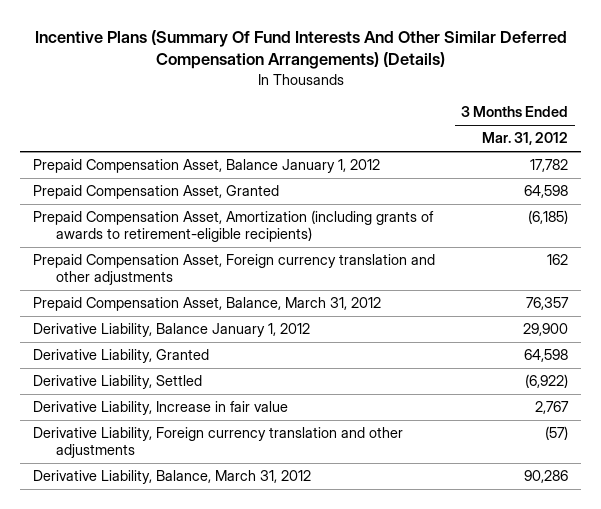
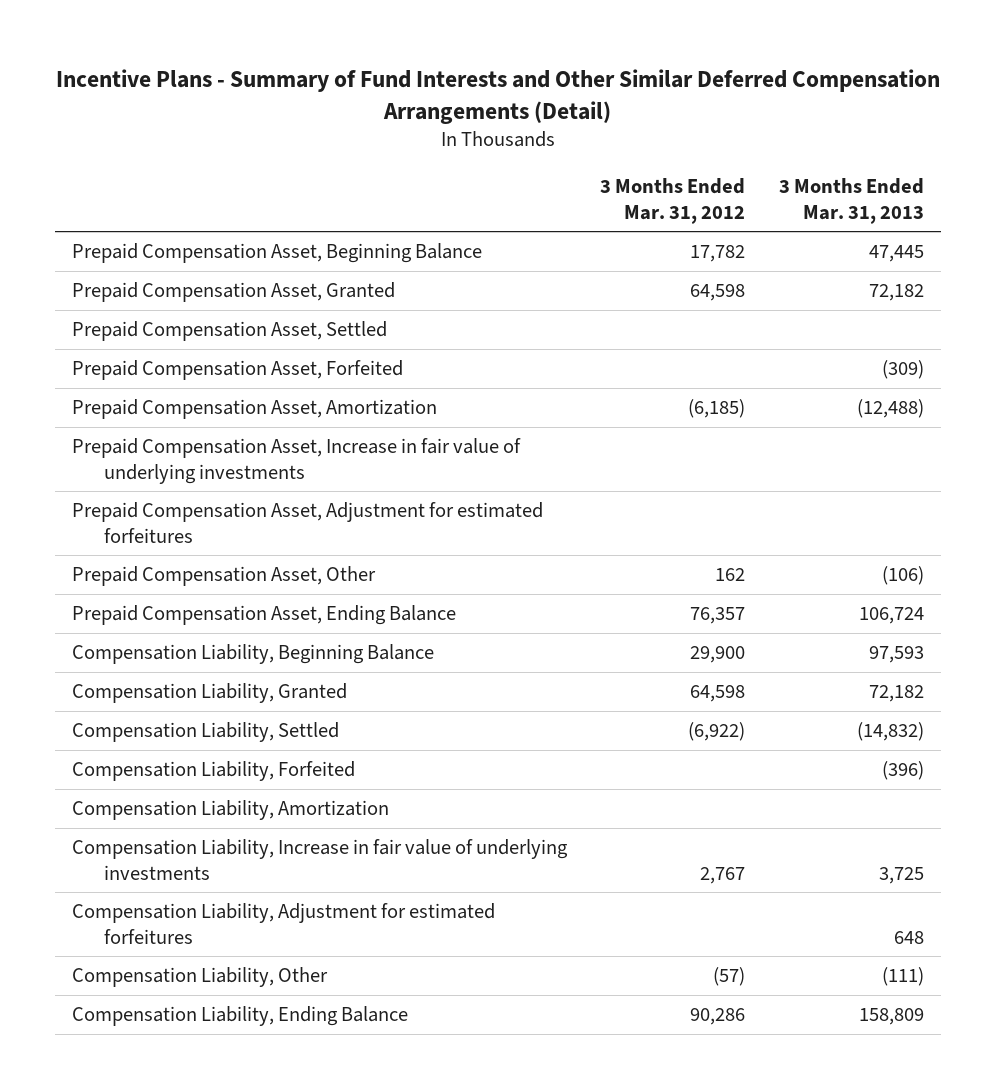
- Incentive Plans (Summary Of Fund Interests And Other Similar Deferred Compensation Arrangements) (Details)
+ Incentive Plans - Summary of Fund Interests and Other Similar Deferred Compensation Arrangements (Detail)
- | 3 Months Ended Mar. 31, 2012
+ | 3 Months Ended Mar. 31, 2012 | 3 Months Ended Mar. 31, 2013
- Prepaid Compensation Asset, Balance January 1, 2012 | 17,782
+ Prepaid Compensation Asset, Beginning Balance | 17,782 | 47,445
- Prepaid Compensation Asset, Amortization (including grants of awards to retirement-eligible recipients) | (6,185)
- Prepaid Compensation Asset, Foreign currency translation and other adjustments | 162
- Prepaid Compensation Asset, Balance, March 31, 2012 | 76,357
- Derivative Liability, Balance January 1, 2012 | 29,900
- Derivative Liability, Granted | 64,598
- Derivative Liability, Settled | (6,922)
- Derivative Liability, Increase in fair value | 2,767
- Derivative Liability, Foreign currency translation and other adjustments | (57)
- Derivative Liability, Balance, March 31, 2012 | 90,286
+ Prepaid Compensation Asset, Settled
+ Prepaid Compensation Asset, Forfeited | | (309)
+ Prepaid Compensation Asset, Amortization | (6,185) | (12,488)
+ Prepaid Compensation Asset, Increase in fair value of underlying investments
+ Prepaid Compensation Asset, Adjustment for estimated forfeitures
+ Prepaid Compensation Asset, Other | 162 | (106)
+ Prepaid Compensation Asset, Ending Balance | 76,357 | 106,724
+ Compensation Liability, Beginning Balance | 29,900 | 97,593
+ Compensation Liability, Granted | 64,598 | 72,182
+ Compensation Liability, Settled | (6,922) | (14,832)
+ Compensation Liability, Forfeited | | (396)
+ Compensation Liability, Amortization
+ Compensation Liability, Increase in fair value of underlying investments | 2,767 | 3,725
+ Compensation Liability, Adjustment for estimated forfeitures | | 648
+ Compensation Liability, Other | (57) | (111)
+ Compensation Liability, Ending Balance | 90,286 | 158,809

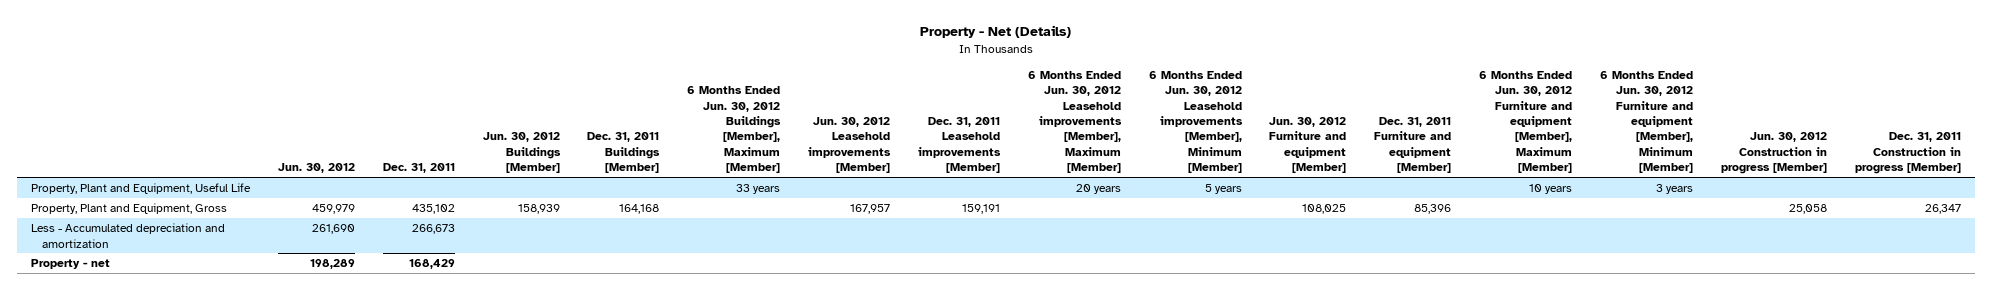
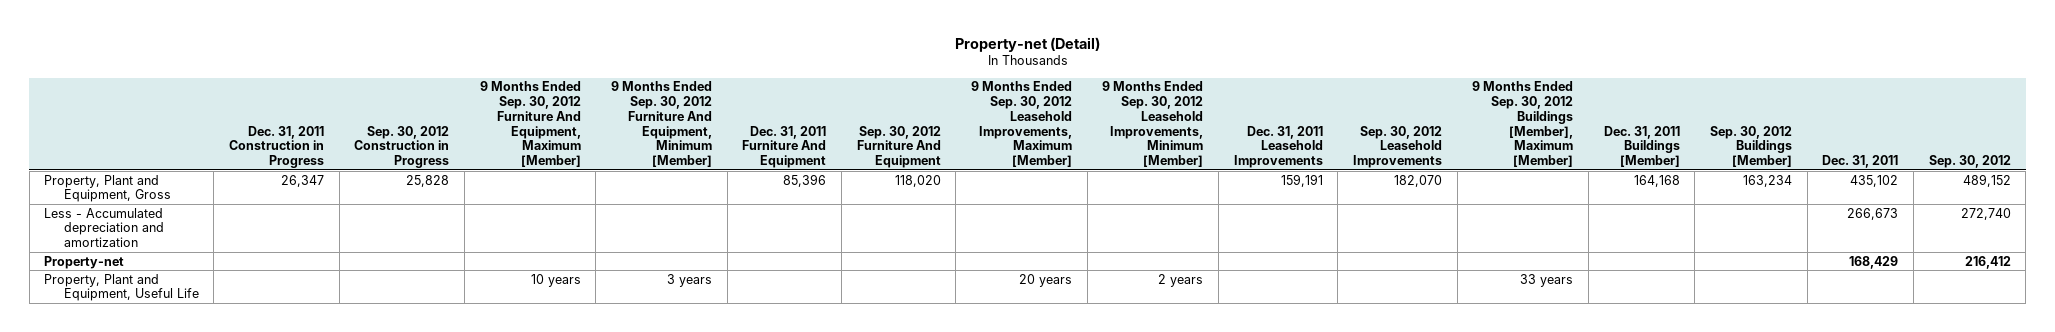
- Property - Net (Details)
+ Property-net (Detail)
- | Jun. 30, 2012 | Dec. 31, 2011 | Jun. 30, 2012 Buildings [Member] | Dec. 31, 2011 Buildings [Member] | 6 Months Ended Jun. 30, 2012 Buildings [Member], Maximum [Member] | Jun. 30, 2012 Leasehold improvements [Member] | Dec. 31, 2011 Leasehold improvements [Member] | 6 Months Ended Jun. 30, 2012 Leasehold improvements [Member], Maximum [Member] | 6 Months Ended Jun. 30, 2012 Leasehold improvements [Member], Minimum [Member] | Jun. 30, 2012 Furniture and equipment [Member] | Dec. 31, 2011 Furniture and equipment [Member] | 6 Months Ended Jun. 30, 2012 Furniture and equipment [Member], Maximum [Member] | 6 Months Ended Jun. 30, 2012 Furniture and equipment [Member], Minimum [Member] | Jun. 30, 2012 Construction in progress [Member] | Dec. 31, 2011 Construction in progress [Member]
+ | Dec. 31, 2011 Construction in Progress | Sep. 30, 2012 Construction in Progress | 9 Months Ended Sep. 30, 2012 Furniture And Equipment, Maximum [Member] | 9 Months Ended Sep. 30, 2012 Furniture And Equipment, Minimum [Member] | Dec. 31, 2011 Furniture And Equipment | Sep. 30, 2012 Furniture And Equipment | 9 Months Ended Sep. 30, 2012 Leasehold Improvements, Maximum [Member] | 9 Months Ended Sep. 30, 2012 Leasehold Improvements, Minimum [Member] | Dec. 31, 2011 Leasehold Improvements | Sep. 30, 2012 Leasehold Improvements | 9 Months Ended Sep. 30, 2012 Buildings [Member], Maximum [Member] | Dec. 31, 2011 Buildings [Member] | Sep. 30, 2012 Buildings [Member] | Dec. 31, 2011 | Sep. 30, 2012
- Property - net | 198,289 | 168,429 | | | | | | | | | | | | |
+ Property-net | | | | | | | | | | | | | | 168,429 | 216,412
moved down: Property, Plant and Equipment, Useful Life | | | 10 years | 3 years | | | 20 years | 2 years | | | 33 years | | | |

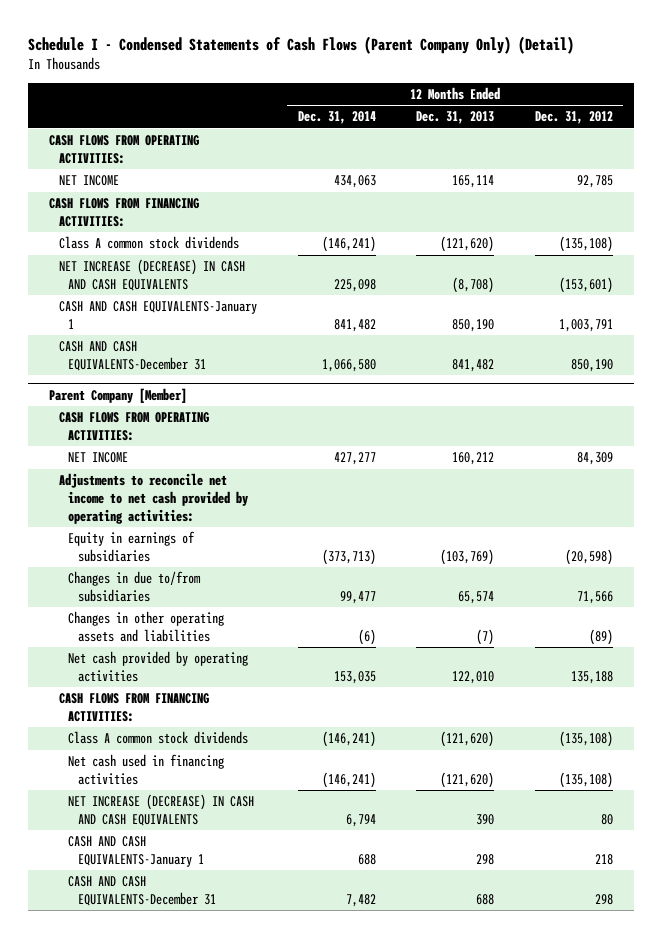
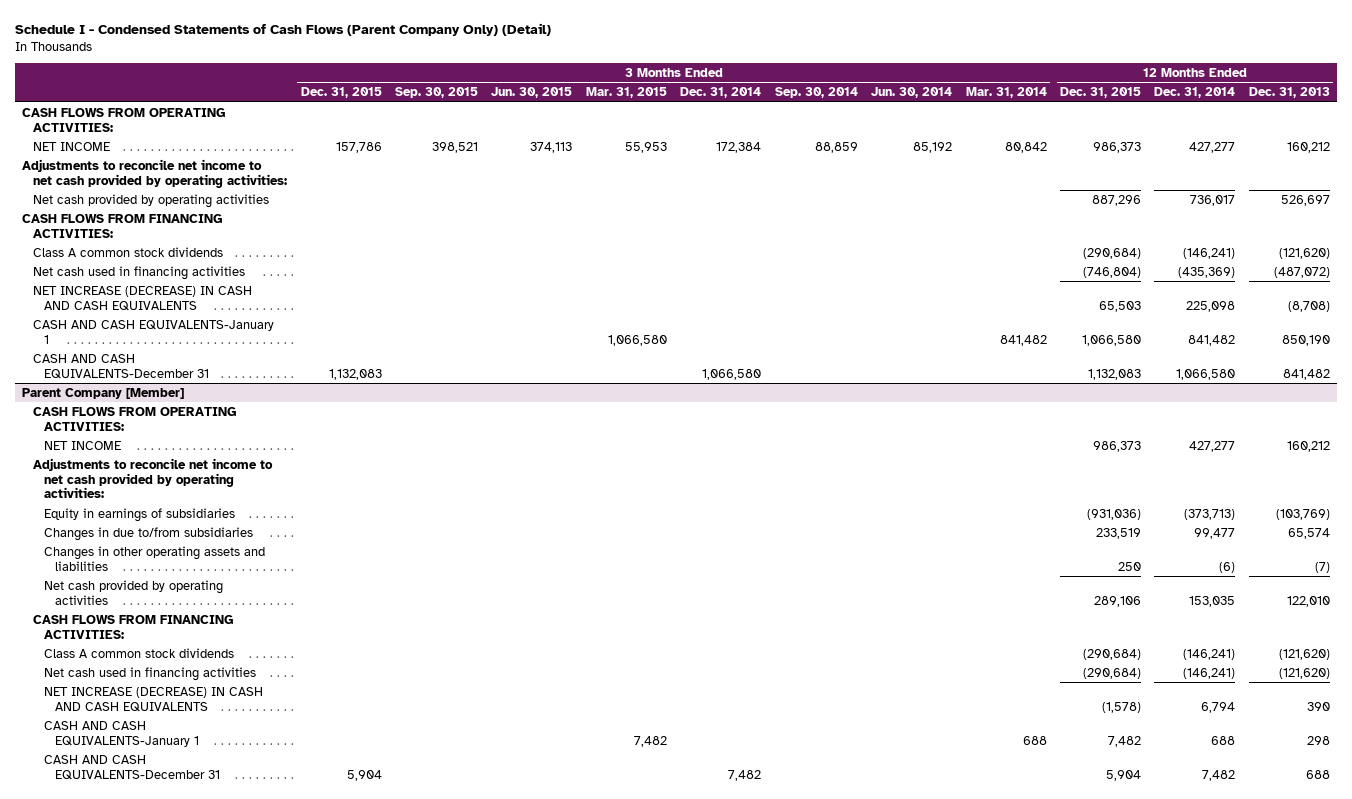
- | 12 Months Ended Dec. 31, 2014 | 12 Months Ended Dec. 31, 2013 | 12 Months Ended Dec. 31, 2012
+ | 3 Months Ended Dec. 31, 2015 | 3 Months Ended Sep. 30, 2015 | 3 Months Ended Jun. 30, 2015 | 3 Months Ended Mar. 31, 2015 | 3 Months Ended Dec. 31, 2014 | 3 Months Ended Sep. 30, 2014 | 3 Months Ended Jun. 30, 2014 | 3 Months Ended Mar. 31, 2014 | 12 Months Ended Dec. 31, 2015 | 12 Months Ended Dec. 31, 2014 | 12 Months Ended Dec. 31, 2013
- NET INCOME | 434,063 | 165,114 | 92,785
+ NET INCOME | 157,786 | 398,521 | 374,113 | 55,953 | 172,384 | 88,859 | 85,192 | 80,842 | 986,373 | 427,277 | 160,212
+ Adjustments to reconcile net income to net cash provided by operating activities:
+ Net cash provided by operating activities | | | | | | | | | 887,296 | 736,017 | 526,697
+ Net cash used in financing activities | | | | | | | | | (746,804) | (435,369) | (487,072)

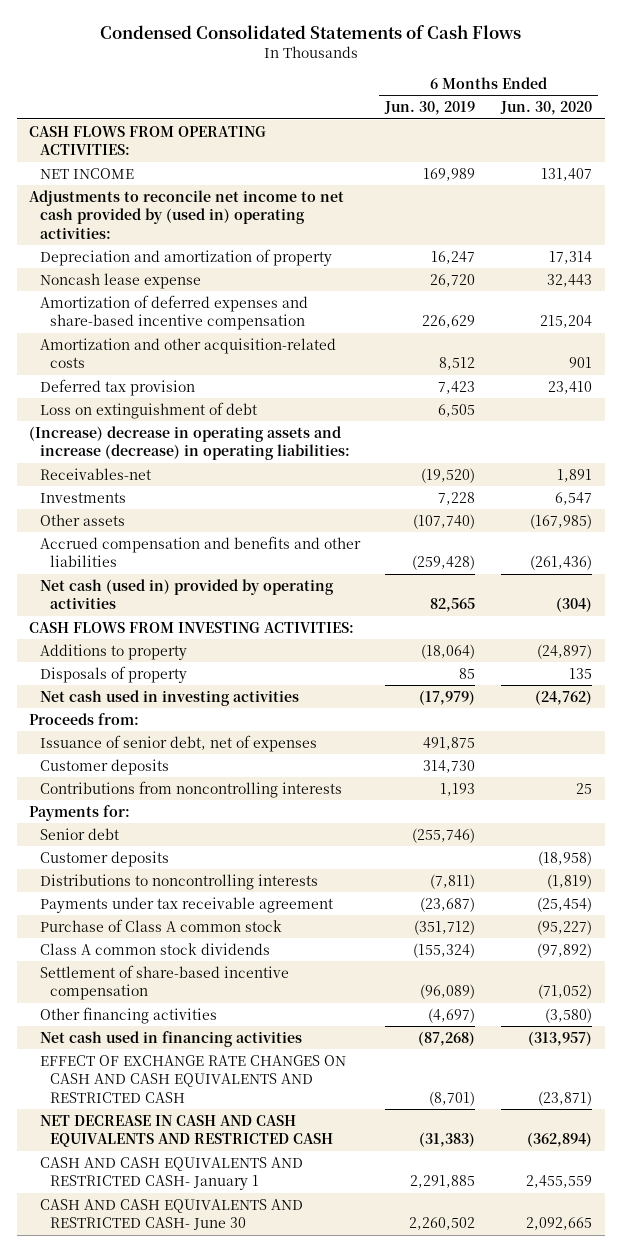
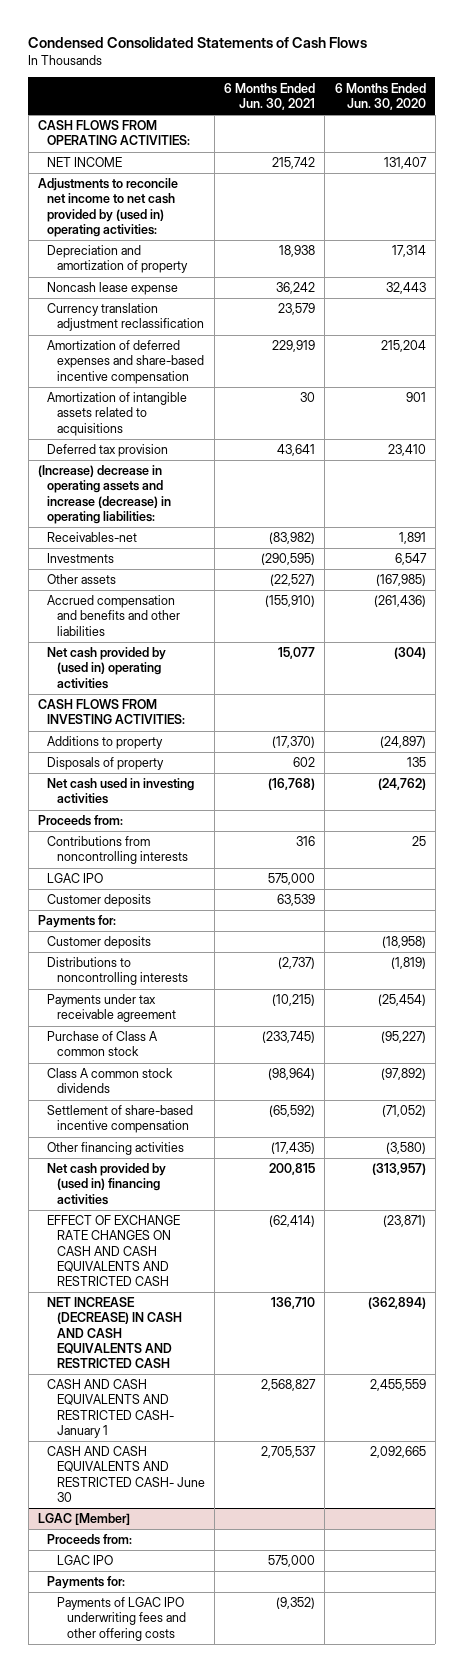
- | 6 Months Ended Jun. 30, 2019 | 6 Months Ended Jun. 30, 2020
+ | 6 Months Ended Jun. 30, 2021 | 6 Months Ended Jun. 30, 2020
+ Currency translation adjustment reclassification | 23,579 |
- Amortization and other acquisition-related costs | 8,512 | 901
+ Amortization of intangible assets related to acquisitions | 30 | 901
- Loss on extinguishment of debt | 6,505 |
- Net cash (used in) provided by operating activities | 82,565 | (304)
+ Net cash provided by (used in) operating activities | 15,077 | (304)
- Issuance of senior debt, net of expenses | 491,875 |
+ LGAC IPO | 575,000 |
moved down: Customer deposits | 63,539 |
- Senior debt | (255,746) |
- Net cash used in financing activities | (87,268) | (313,957)
+ Net cash provided by (used in) financing activities | 200,815 | (313,957)
- NET DECREASE IN CASH AND CASH EQUIVALENTS AND RESTRICTED CASH | (31,383) | (362,894)
+ NET INCREASE (DECREASE) IN CASH AND CASH EQUIVALENTS AND RESTRICTED CASH | 136,710 | (362,894)
+ LGAC [Member]
+ Proceeds from:
+ LGAC IPO | 575,000 |
+ Payments for:
+ Payments of LGAC IPO underwriting fees and other offering costs | (9,352) |

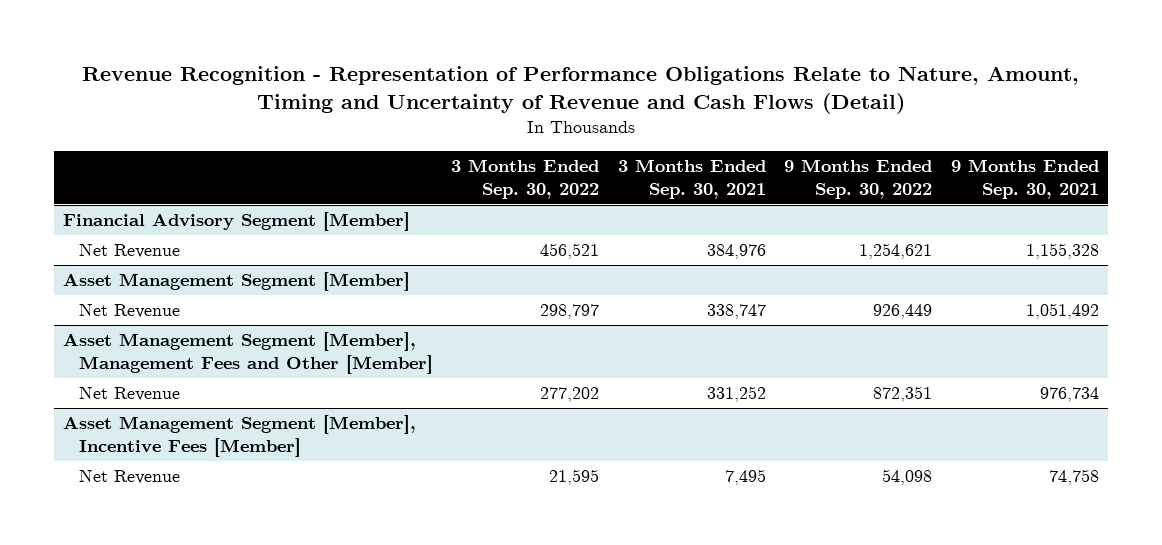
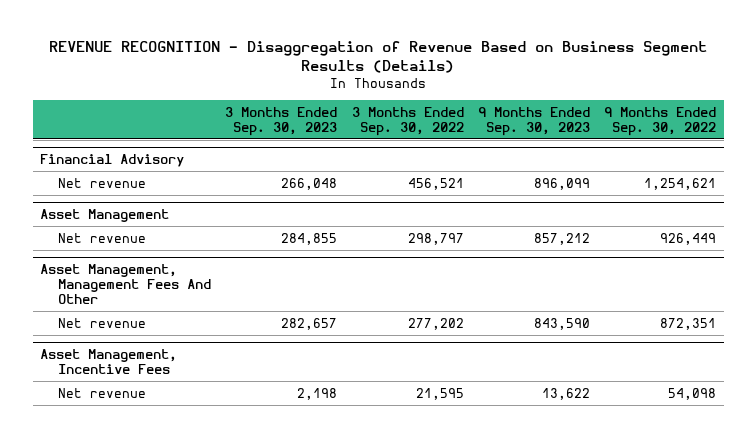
- Revenue Recognition - Representation of Performance Obligations Relate to Nature, Amount, Timing and Uncertainty of Revenue and Cash Flows (Detail)
+ REVENUE RECOGNITION - Disaggregation of Revenue Based on Business Segment Results (Details)
- | 3 Months Ended Sep. 30, 2022 | 3 Months Ended Sep. 30, 2021 | 9 Months Ended Sep. 30, 2022 | 9 Months Ended Sep. 30, 2021
+ | 3 Months Ended Sep. 30, 2023 | 3 Months Ended Sep. 30, 2022 | 9 Months Ended Sep. 30, 2023 | 9 Months Ended Sep. 30, 2022
- Financial Advisory Segment [Member]
- Net Revenue | 456,521 | 384,976 | 1,254,621 | 1,155,328
- Asset Management Segment [Member]
- Net Revenue | 298,797 | 338,747 | 926,449 | 1,051,492
- Asset Management Segment [Member], Management Fees and Other [Member]
- Net Revenue | 277,202 | 331,252 | 872,351 | 976,734
- Asset Management Segment [Member], Incentive Fees [Member]
- Net Revenue | 21,595 | 7,495 | 54,098 | 74,758
+ Financial Advisory
+ Net revenue | 266,048 | 456,521 | 896,099 | 1,254,621
+ Asset Management
+ Net revenue | 284,855 | 298,797 | 857,212 | 926,449
+ Asset Management, Management Fees And Other
+ Net revenue | 282,657 | 277,202 | 843,590 | 872,351
+ Asset Management, Incentive Fees
+ Net revenue | 2,198 | 21,595 | 13,622 | 54,098

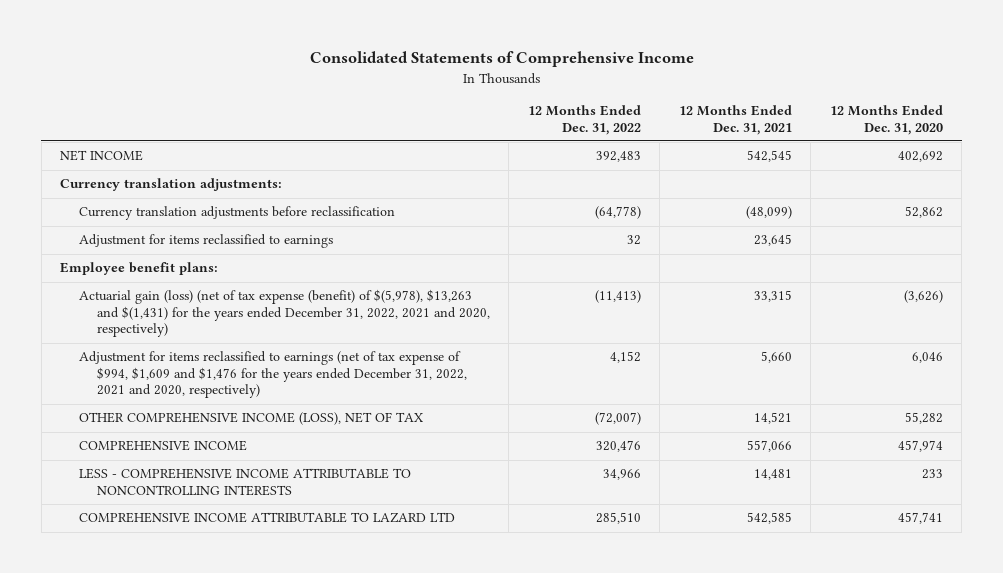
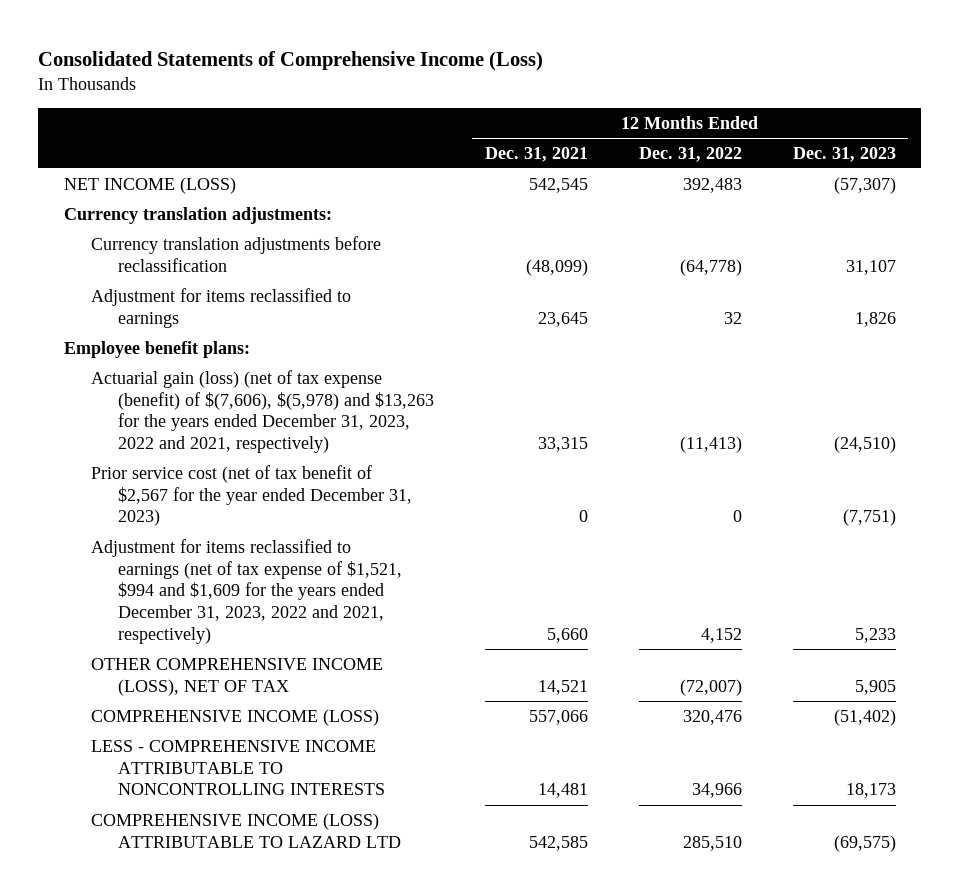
- Consolidated Statements of Comprehensive Income
+ Consolidated Statements of Comprehensive Income (Loss)
- | 12 Months Ended Dec. 31, 2022 | 12 Months Ended Dec. 31, 2021 | 12 Months Ended Dec. 31, 2020
+ | 12 Months Ended Dec. 31, 2021 | 12 Months Ended Dec. 31, 2022 | 12 Months Ended Dec. 31, 2023
- NET INCOME | 392,483 | 542,545 | 402,692
+ NET INCOME (LOSS) | 542,545 | 392,483 | (57,307)
- Actuarial gain (loss) (net of tax expense (benefit) of $(5,978), $13,263 and $(1,431) for the years ended December 31, 2022, 2021 and 2020, respectively) | (11,413) | 33,315 | (3,626)
- Adjustment for items reclassified to earnings (net of tax expense of $994, $1,609 and $1,476 for the years ended December 31, 2022, 2021 and 2020, respectively) | 4,152 | 5,660 | 6,046
+ Actuarial gain (loss) (net of tax expense (benefit) of $(7,606), $(5,978) and $13,263 for the years ended December 31, 2023, 2022 and 2021, respectively) | 33,315 | (11,413) | (24,510)
+ Prior service cost (net of tax benefit of $2,567 for the year ended December 31, 2023) | 0 | 0 | (7,751)
+ Adjustment for items reclassified to earnings (net of tax expense of $1,521, $994 and $1,609 for the years ended December 31, 2023, 2022 and 2021, respectively) | 5,660 | 4,152 | 5,233
- COMPREHENSIVE INCOME | 320,476 | 557,066 | 457,974
+ COMPREHENSIVE INCOME (LOSS) | 557,066 | 320,476 | (51,402)
- COMPREHENSIVE INCOME ATTRIBUTABLE TO LAZARD LTD | 285,510 | 542,585 | 457,741
+ COMPREHENSIVE INCOME (LOSS) ATTRIBUTABLE TO LAZARD LTD | 542,585 | 285,510 | (69,575)

